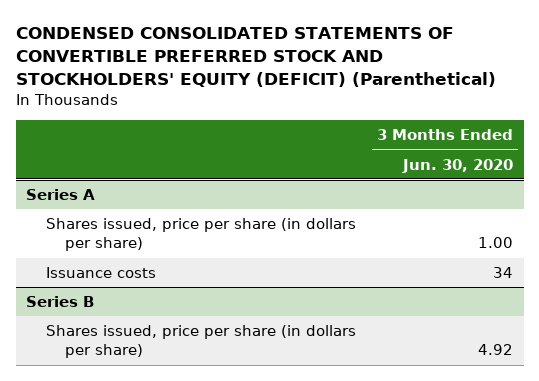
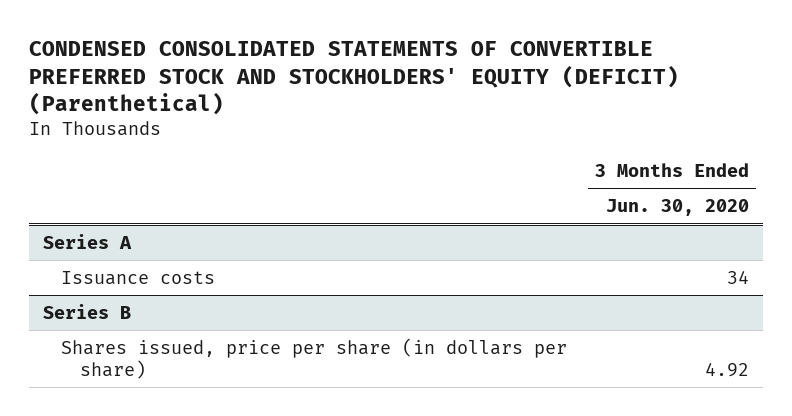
@ Series A
- Shares issued, price per share (in dollars per share) | 1.00

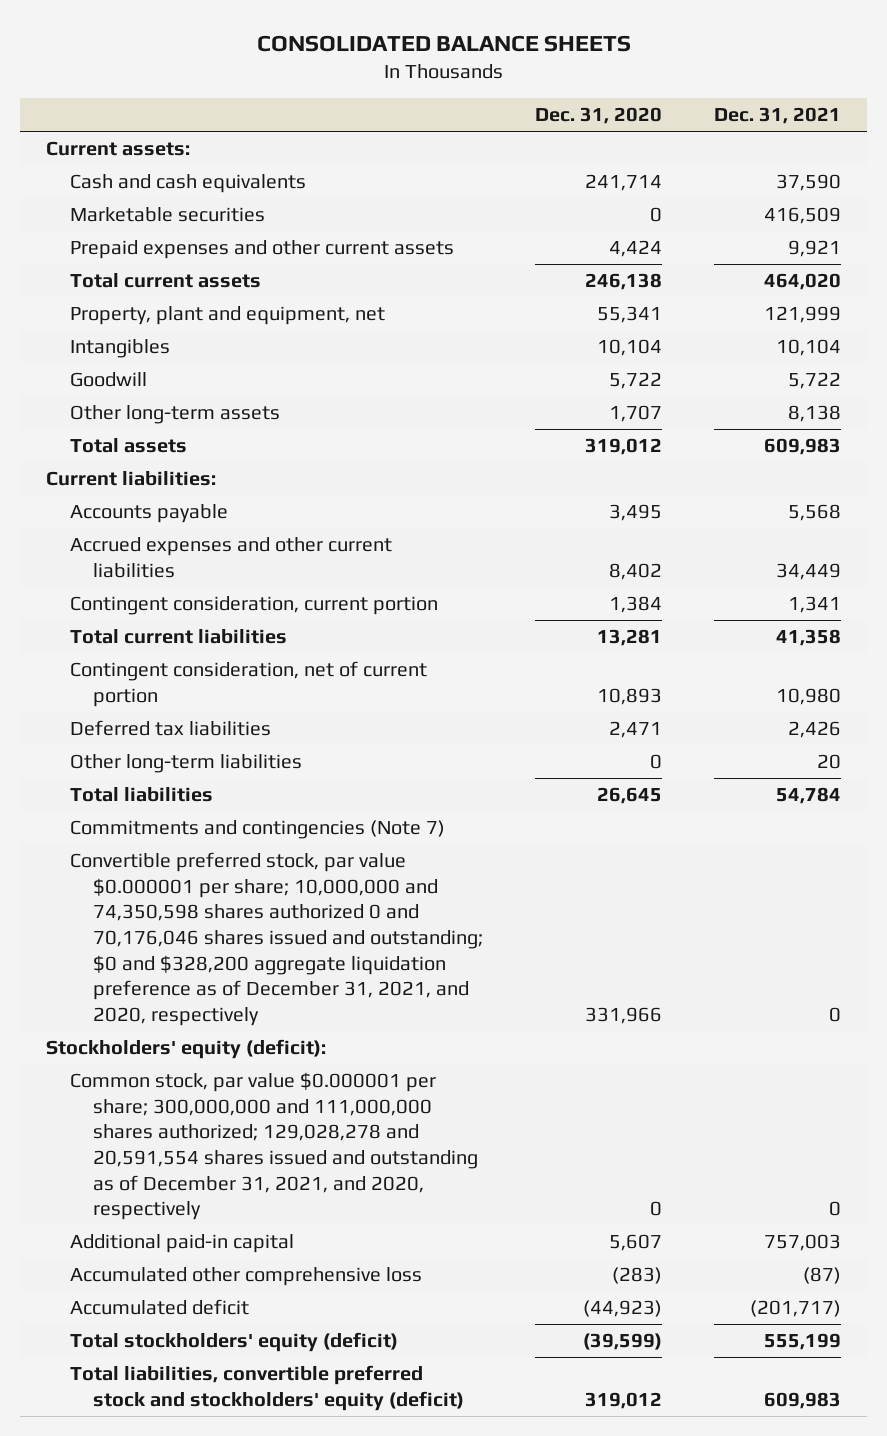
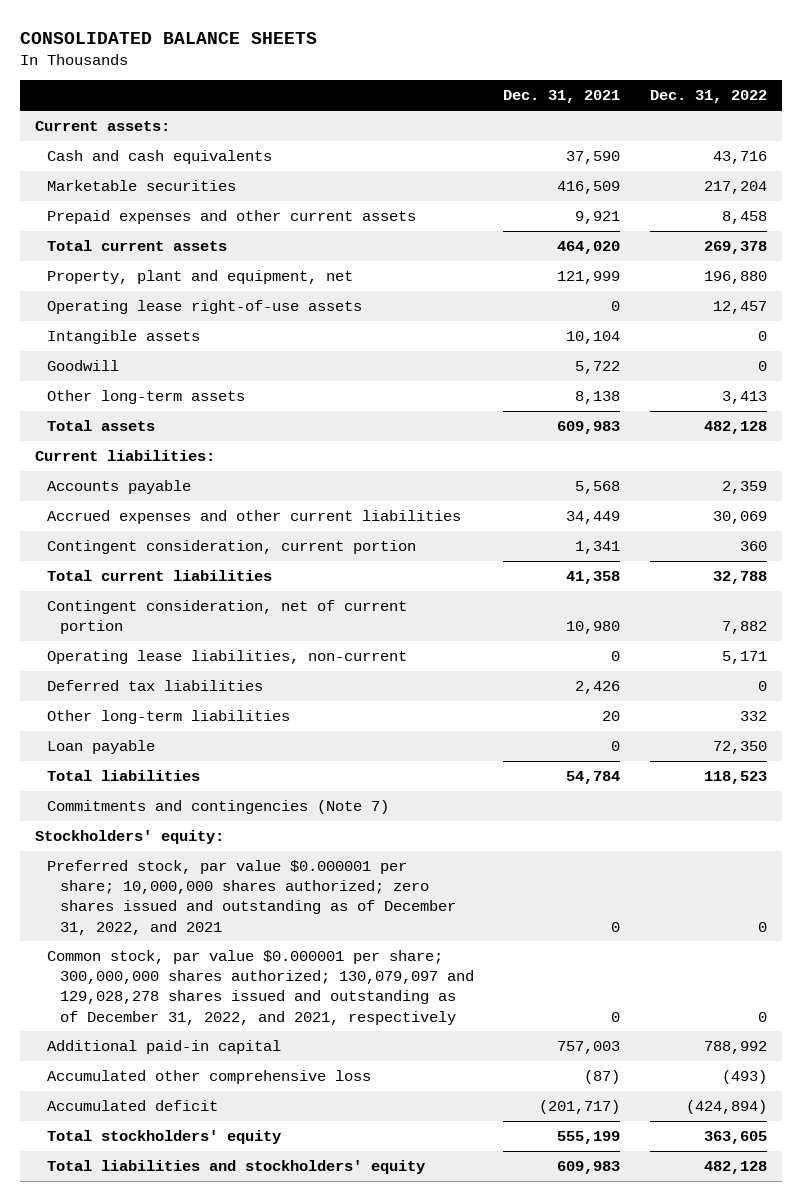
- | Dec. 31, 2020 | Dec. 31, 2021
+ | Dec. 31, 2021 | Dec. 31, 2022
- Intangibles | 10,104 | 10,104
+ Operating lease right-of-use assets | 0 | 12,457
+ Intangible assets | 10,104 | 0
+ Operating lease liabilities, non-current | 0 | 5,171
+ Loan payable | 0 | 72,350
- Convertible preferred stock, par value $0.000001 per share; 10,000,000 and 74,350,598 shares authorized 0 and 70,176,046 shares issued and outstanding; $0 and $328,200 aggregate liquidation preference as of December 31, 2021, and 2020, respectively | 331,966 | 0
- Stockholders' equity (deficit):
- Common stock, par value $0.000001 per share; 300,000,000 and 111,000,000 shares authorized; 129,028,278 and 20,591,554 shares issued and outstanding as of December 31, 2021, and 2020, respectively | 0 | 0
+ Stockholders' equity:
+ Preferred stock, par value $0.000001 per share; 10,000,000 shares authorized; zero shares issued and outstanding as of December 31, 2022, and 2021 | 0 | 0
+ Common stock, par value $0.000001 per share; 300,000,000 shares authorized; 130,079,097 and 129,028,278 shares issued and outstanding as of December 31, 2022, and 2021, respectively | 0 | 0
- Total stockholders' equity (deficit) | (39,599) | 555,199
- Total liabilities, convertible preferred stock and stockholders' equity (deficit) | 319,012 | 609,983
+ Total stockholders' equity | 555,199 | 363,605
+ Total liabilities and stockholders' equity | 609,983 | 482,128

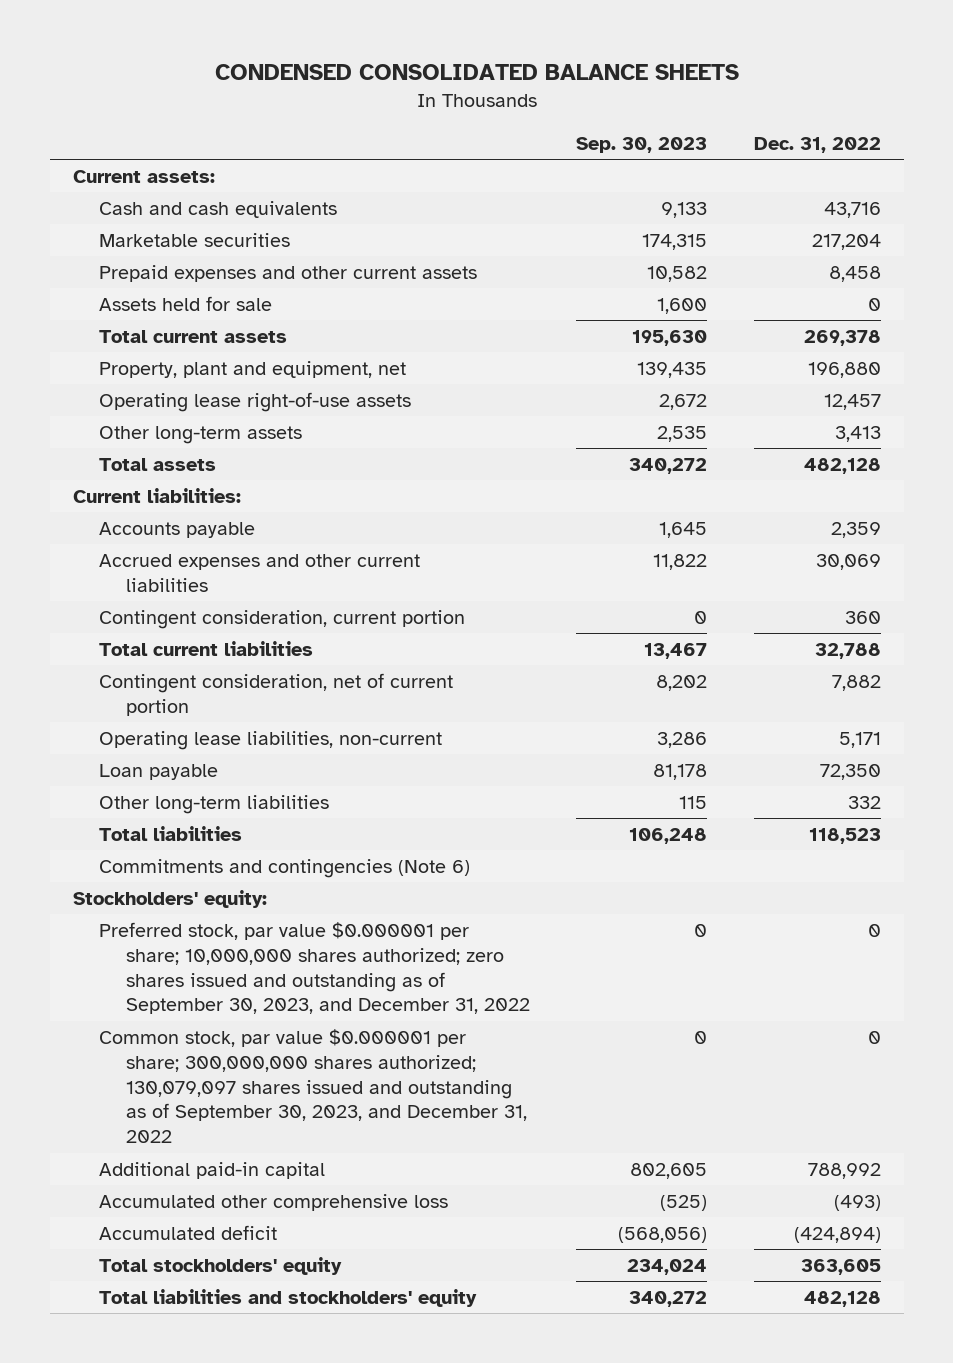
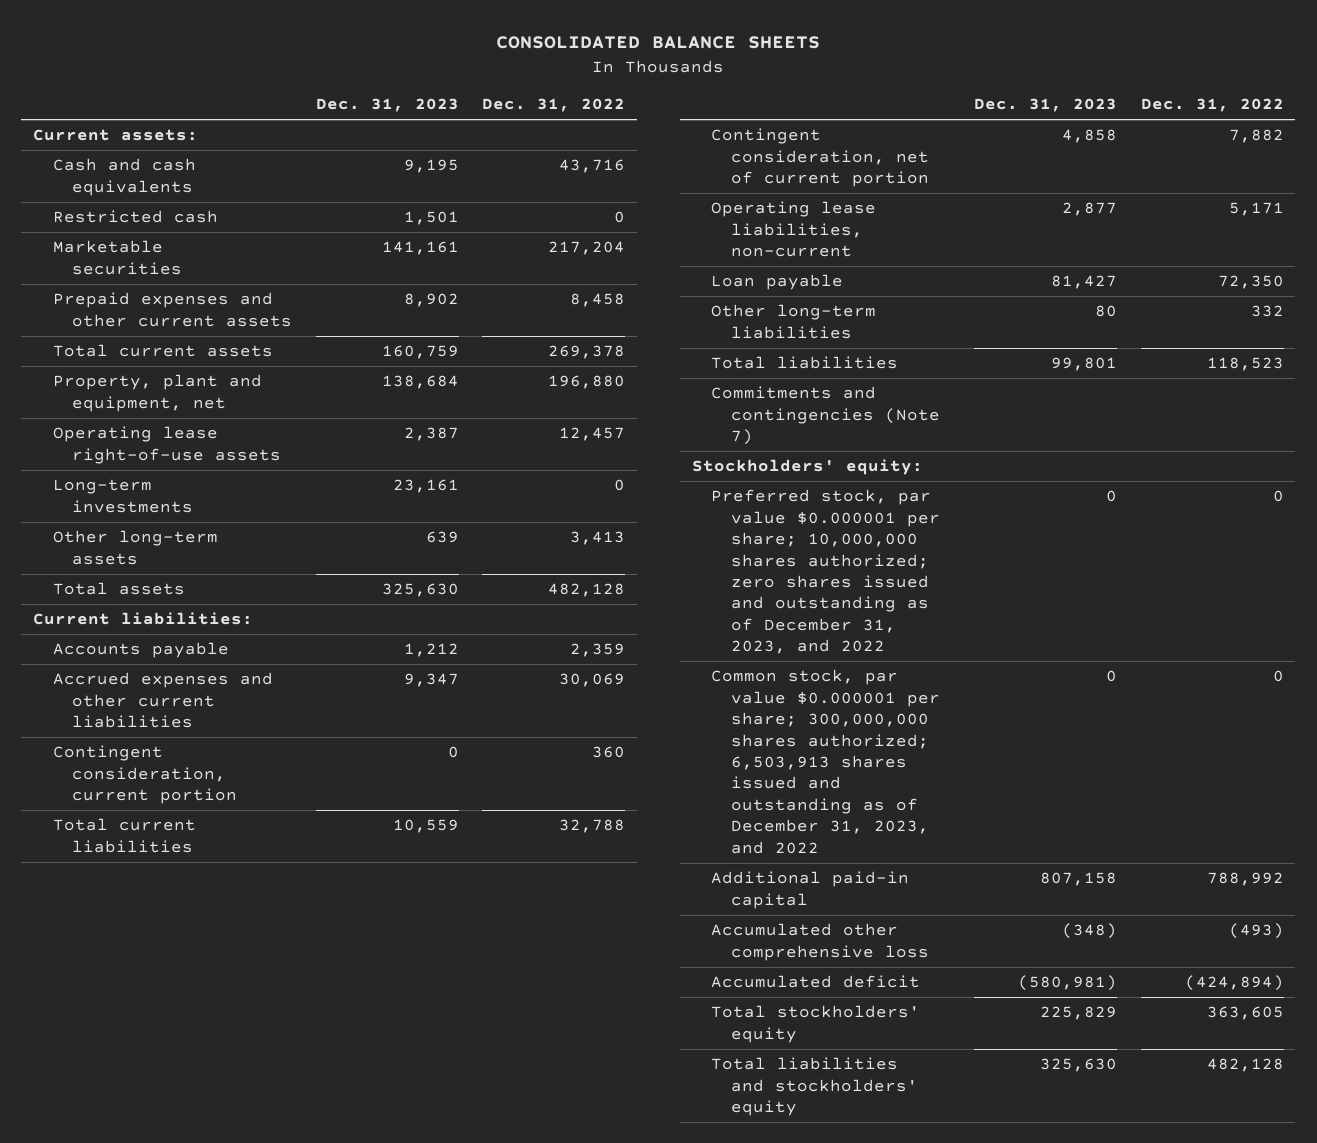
- CONDENSED CONSOLIDATED BALANCE SHEETS
+ CONSOLIDATED BALANCE SHEETS
- | Sep. 30, 2023 | Dec. 31, 2022
+ | Dec. 31, 2023 | Dec. 31, 2022
+ Restricted cash | 1,501 | 0
- Assets held for sale | 1,600 | 0
+ Long-term investments | 23,161 | 0
- Commitments and contingencies (Note 6)
+ Commitments and contingencies (Note 7)
- Preferred stock, par value $0.000001 per share; 10,000,000 shares authorized; zero shares issued and outstanding as of September 30, 2023, and December 31, 2022 | 0 | 0
- Common stock, par value $0.000001 per share; 300,000,000 shares authorized; 130,079,097 shares issued and outstanding as of September 30, 2023, and December 31, 2022 | 0 | 0
+ Preferred stock, par value $0.000001 per share; 10,000,000 shares authorized; zero shares issued and outstanding as of December 31, 2023, and 2022 | 0 | 0
+ Common stock, par value $0.000001 per share; 300,000,000 shares authorized; 6,503,913 shares issued and outstanding as of December 31, 2023, and 2022 | 0 | 0

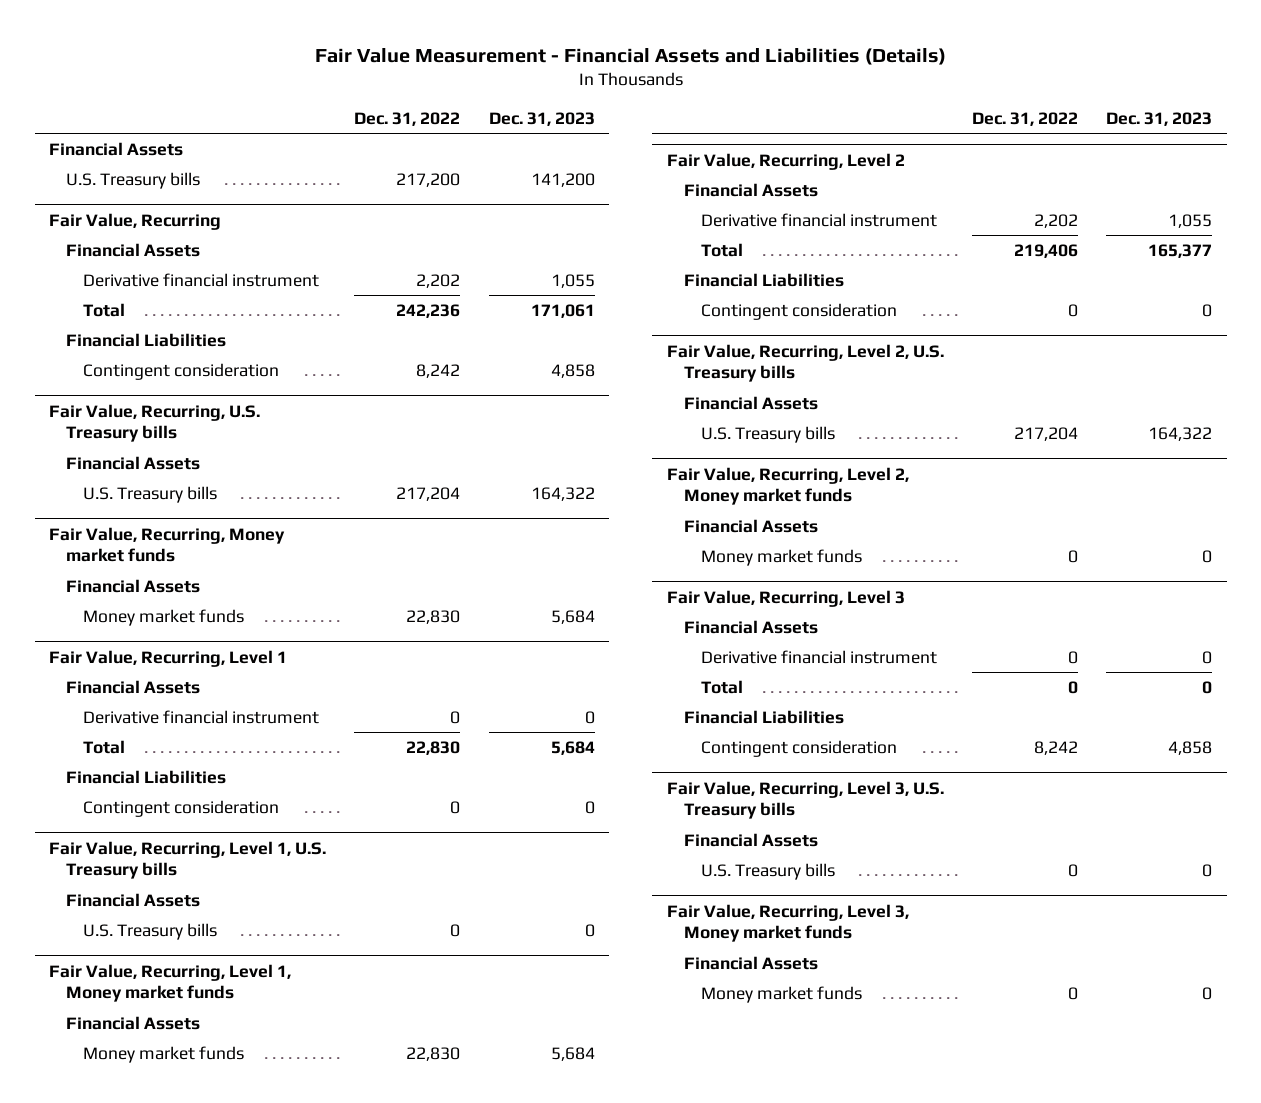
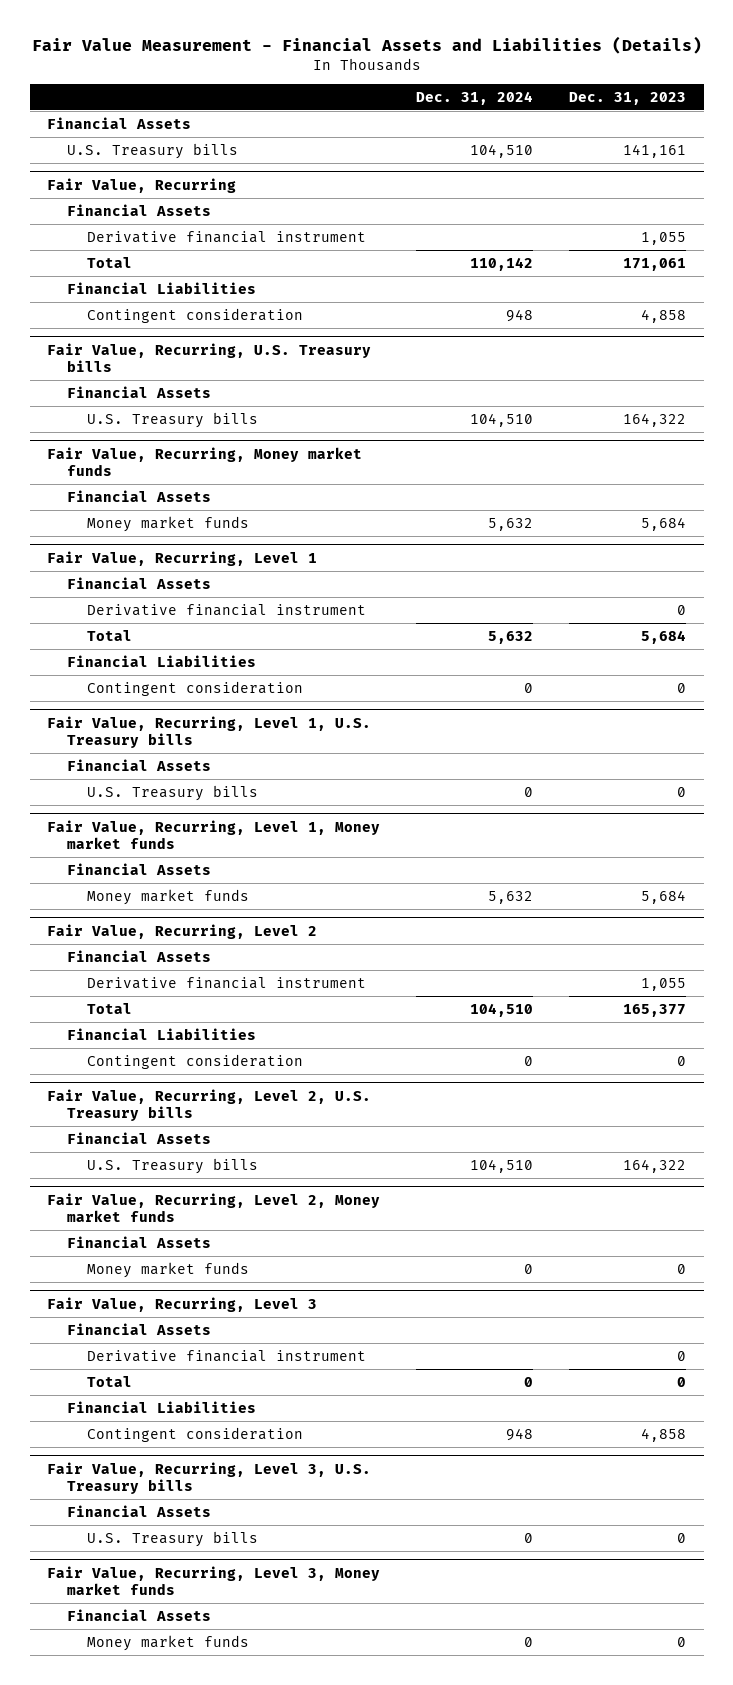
- | Dec. 31, 2022 | Dec. 31, 2023
+ | Dec. 31, 2024 | Dec. 31, 2023
- U.S. Treasury bills | 217,200 | 141,200
+ U.S. Treasury bills | 104,510 | 141,161

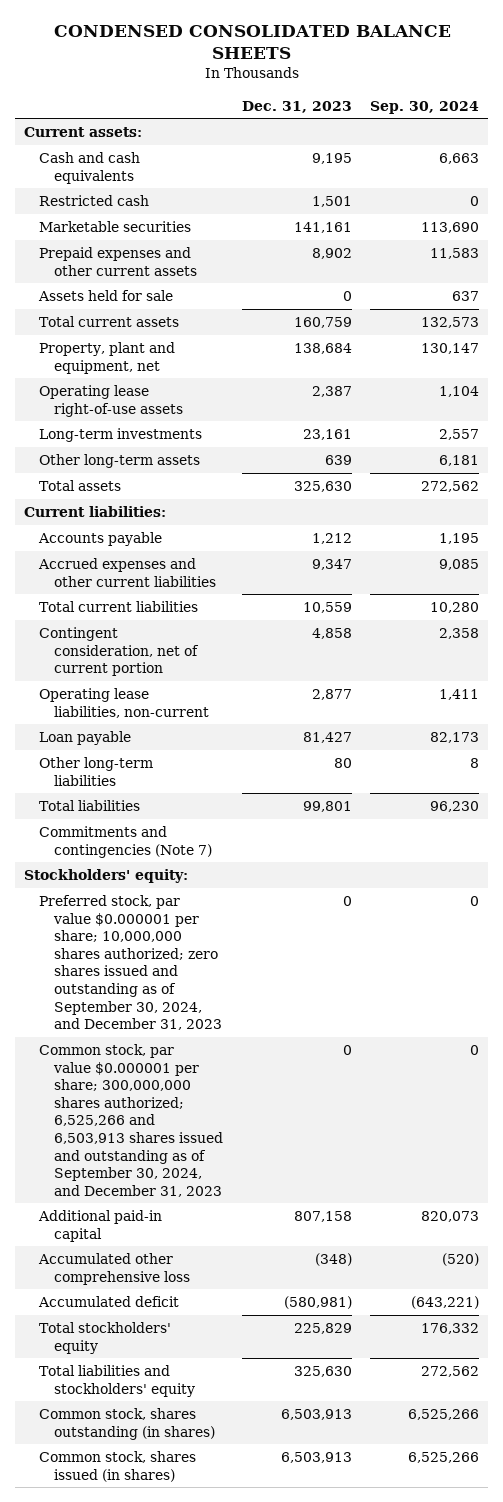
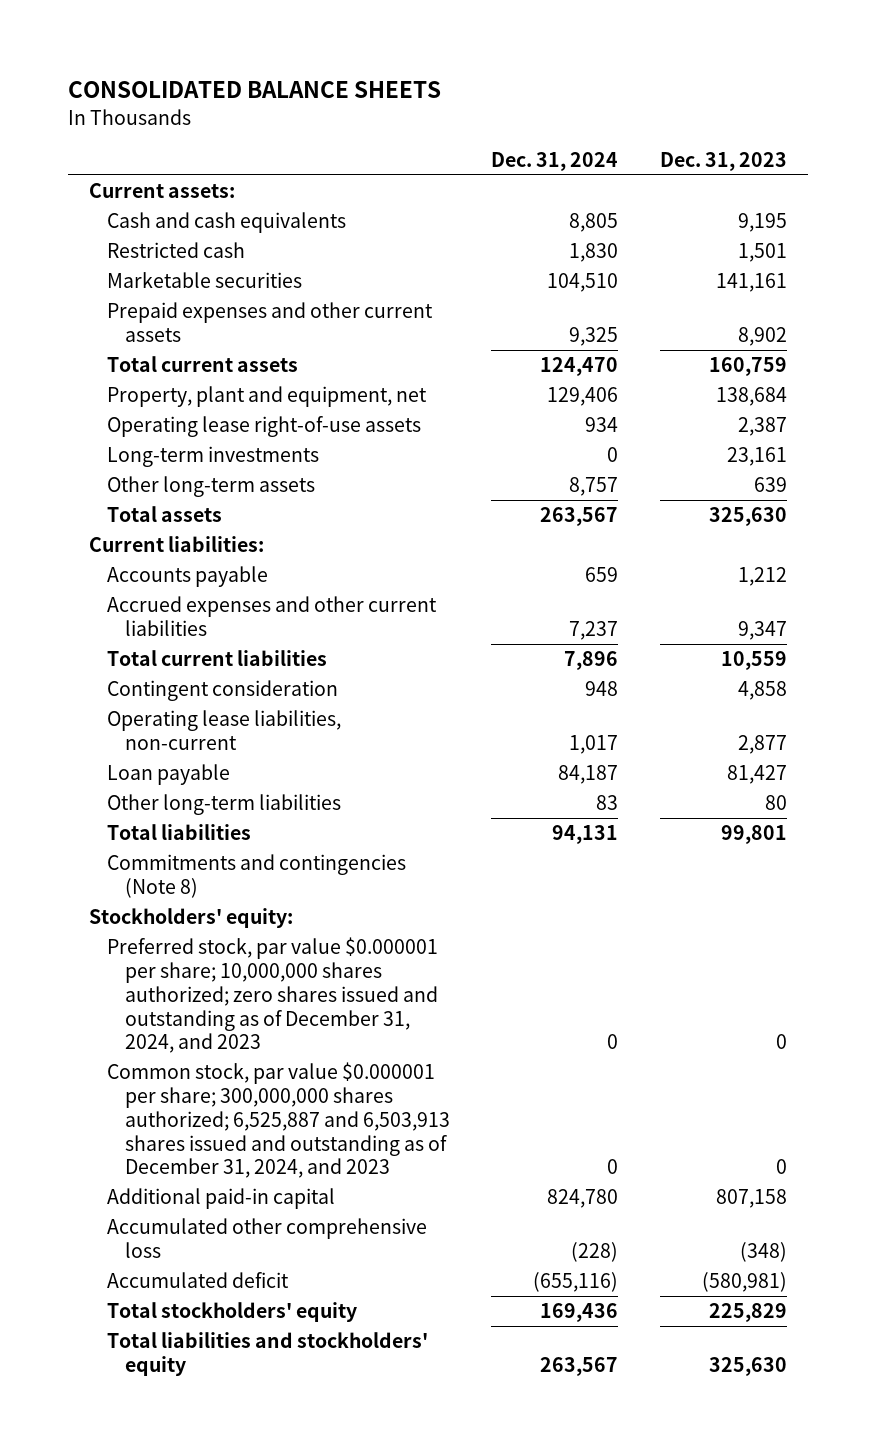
- CONDENSED CONSOLIDATED BALANCE SHEETS
+ CONSOLIDATED BALANCE SHEETS
- | Dec. 31, 2023 | Sep. 30, 2024
+ | Dec. 31, 2024 | Dec. 31, 2023
- Assets held for sale | 0 | 637
- Contingent consideration, net of current portion | 4,858 | 2,358
+ Contingent consideration | 948 | 4,858
- Commitments and contingencies (Note 7)
+ Commitments and contingencies (Note 8)
- Preferred stock, par value $0.000001 per share; 10,000,000 shares authorized; zero shares issued and outstanding as of September 30, 2024, and December 31, 2023 | 0 | 0
- Common stock, par value $0.000001 per share; 300,000,000 shares authorized; 6,525,266 and 6,503,913 shares issued and outstanding as of September 30, 2024, and December 31, 2023 | 0 | 0
+ Preferred stock, par value $0.000001 per share; 10,000,000 shares authorized; zero shares issued and outstanding as of December 31, 2024, and 2023 | 0 | 0
+ Common stock, par value $0.000001 per share; 300,000,000 shares authorized; 6,525,887 and 6,503,913 shares issued and outstanding as of December 31, 2024, and 2023 | 0 | 0
- Common stock, shares outstanding (in shares) | 6,503,913 | 6,525,266
- Common stock, shares issued (in shares) | 6,503,913 | 6,525,266

